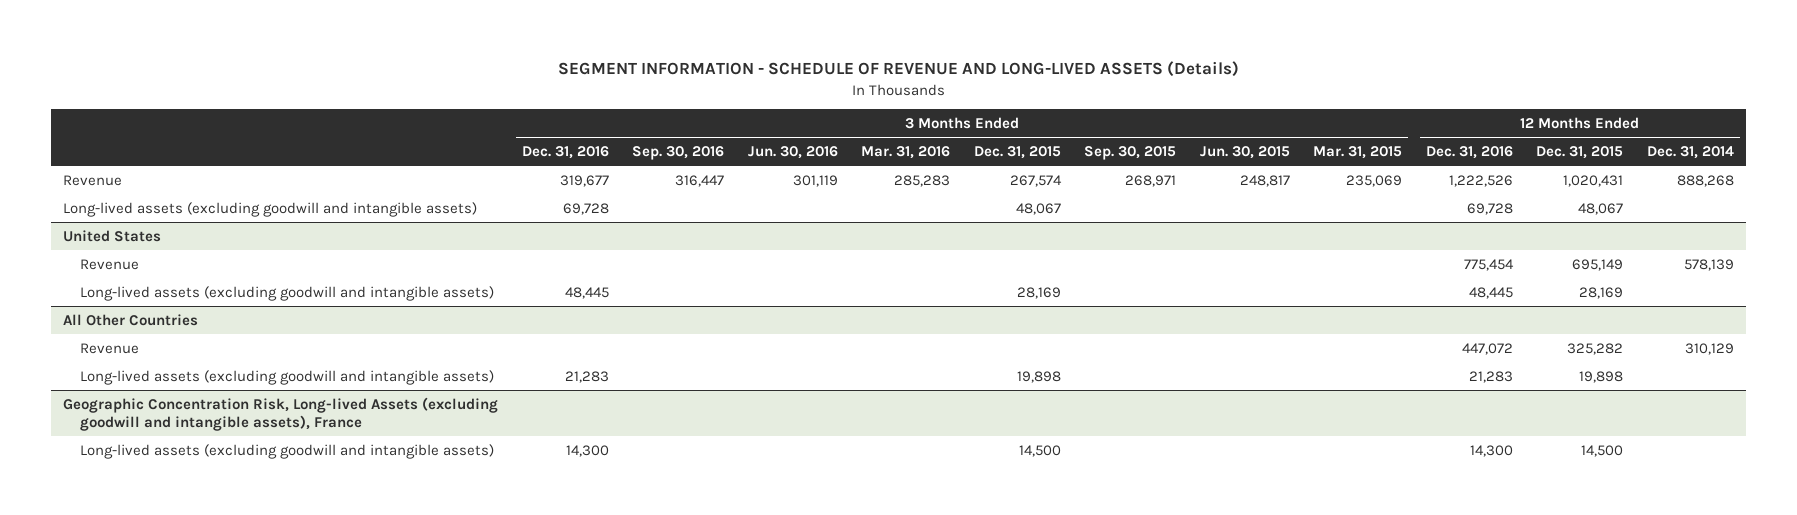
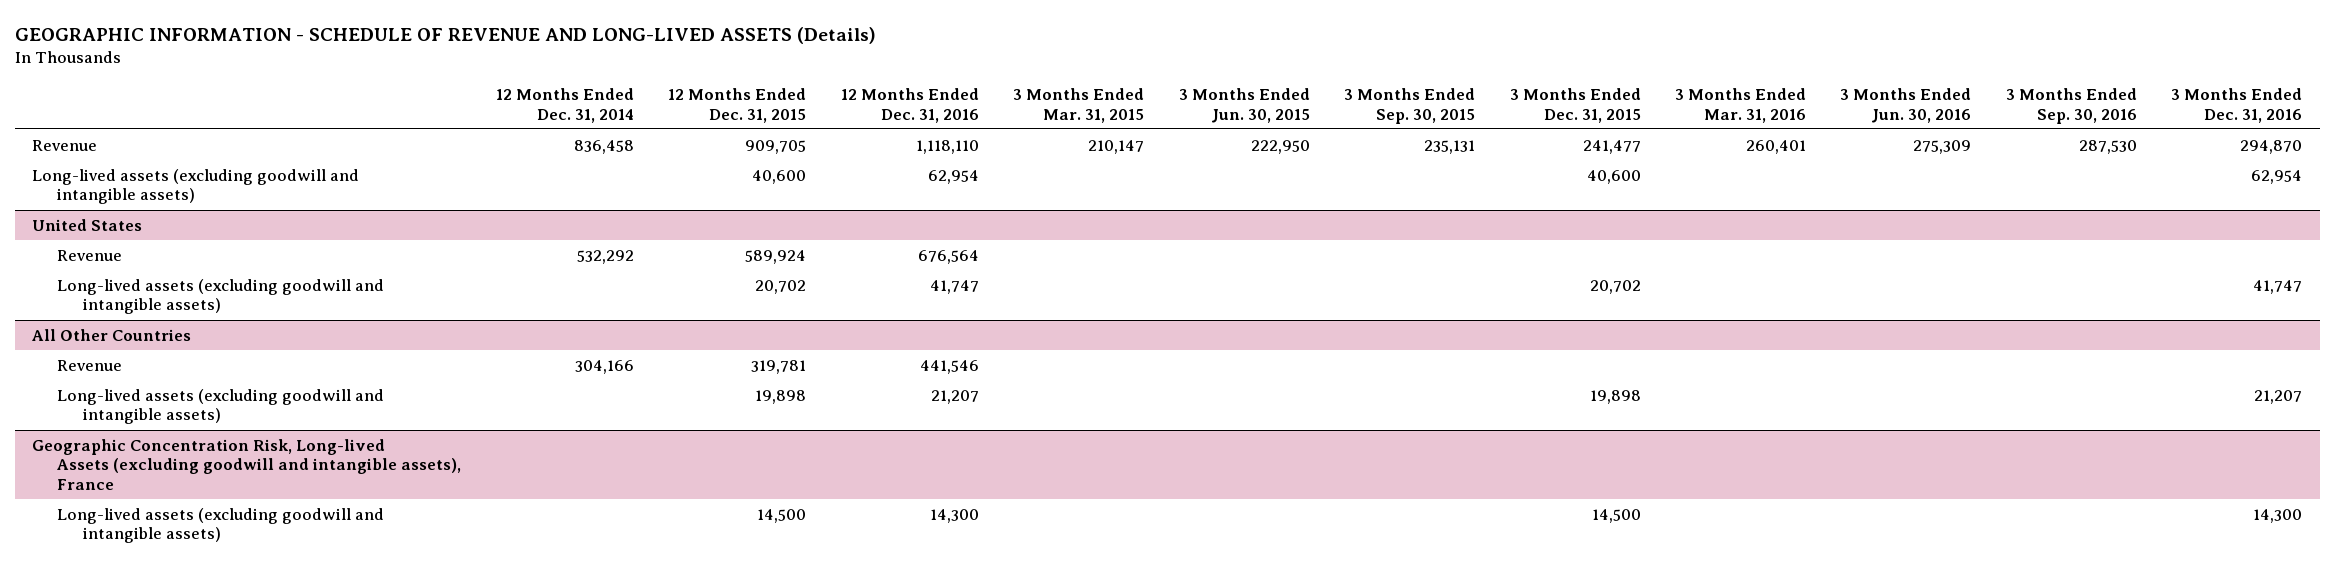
- SEGMENT INFORMATION - SCHEDULE OF REVENUE AND LONG-LIVED ASSETS (Details)
+ GEOGRAPHIC INFORMATION - SCHEDULE OF REVENUE AND LONG-LIVED ASSETS (Details)
- | 3 Months Ended Dec. 31, 2016 | 3 Months Ended Sep. 30, 2016 | 3 Months Ended Jun. 30, 2016 | 3 Months Ended Mar. 31, 2016 | 3 Months Ended Dec. 31, 2015 | 3 Months Ended Sep. 30, 2015 | 3 Months Ended Jun. 30, 2015 | 3 Months Ended Mar. 31, 2015 | 12 Months Ended Dec. 31, 2016 | 12 Months Ended Dec. 31, 2015 | 12 Months Ended Dec. 31, 2014
+ | 12 Months Ended Dec. 31, 2014 | 12 Months Ended Dec. 31, 2015 | 12 Months Ended Dec. 31, 2016 | 3 Months Ended Mar. 31, 2015 | 3 Months Ended Jun. 30, 2015 | 3 Months Ended Sep. 30, 2015 | 3 Months Ended Dec. 31, 2015 | 3 Months Ended Mar. 31, 2016 | 3 Months Ended Jun. 30, 2016 | 3 Months Ended Sep. 30, 2016 | 3 Months Ended Dec. 31, 2016
- Revenue | 319,677 | 316,447 | 301,119 | 285,283 | 267,574 | 268,971 | 248,817 | 235,069 | 1,222,526 | 1,020,431 | 888,268
- Long-lived assets (excluding goodwill and intangible assets) | 69,728 | | | | 48,067 | | | | 69,728 | 48,067 |
+ Revenue | 836,458 | 909,705 | 1,118,110 | 210,147 | 222,950 | 235,131 | 241,477 | 260,401 | 275,309 | 287,530 | 294,870
+ Long-lived assets (excluding goodwill and intangible assets) | | 40,600 | 62,954 | | | | 40,600 | | | | 62,954
@ United States
- Revenue | | | | | | | | | 775,454 | 695,149 | 578,139
- Long-lived assets (excluding goodwill and intangible assets) | 48,445 | | | | 28,169 | | | | 48,445 | 28,169 |
+ Revenue | 532,292 | 589,924 | 676,564 | | | | | | | |
+ Long-lived assets (excluding goodwill and intangible assets) | | 20,702 | 41,747 | | | | 20,702 | | | | 41,747
@ All Other Countries
- Revenue | | | | | | | | | 447,072 | 325,282 | 310,129
- Long-lived assets (excluding goodwill and intangible assets) | 21,283 | | | | 19,898 | | | | 21,283 | 19,898 |
+ Revenue | 304,166 | 319,781 | 441,546 | | | | | | | |
+ Long-lived assets (excluding goodwill and intangible assets) | | 19,898 | 21,207 | | | | 19,898 | | | | 21,207

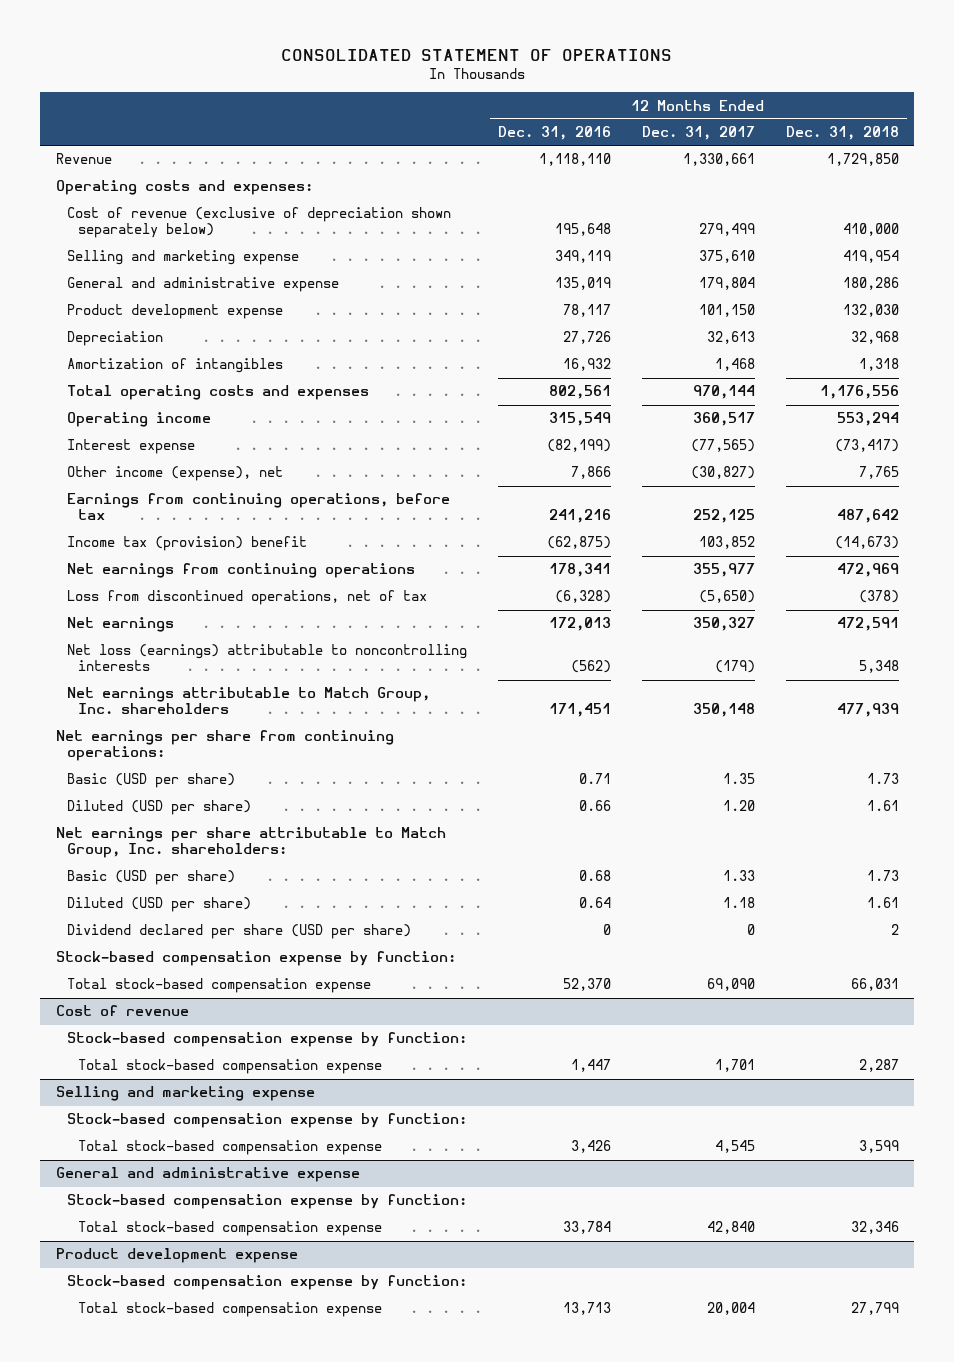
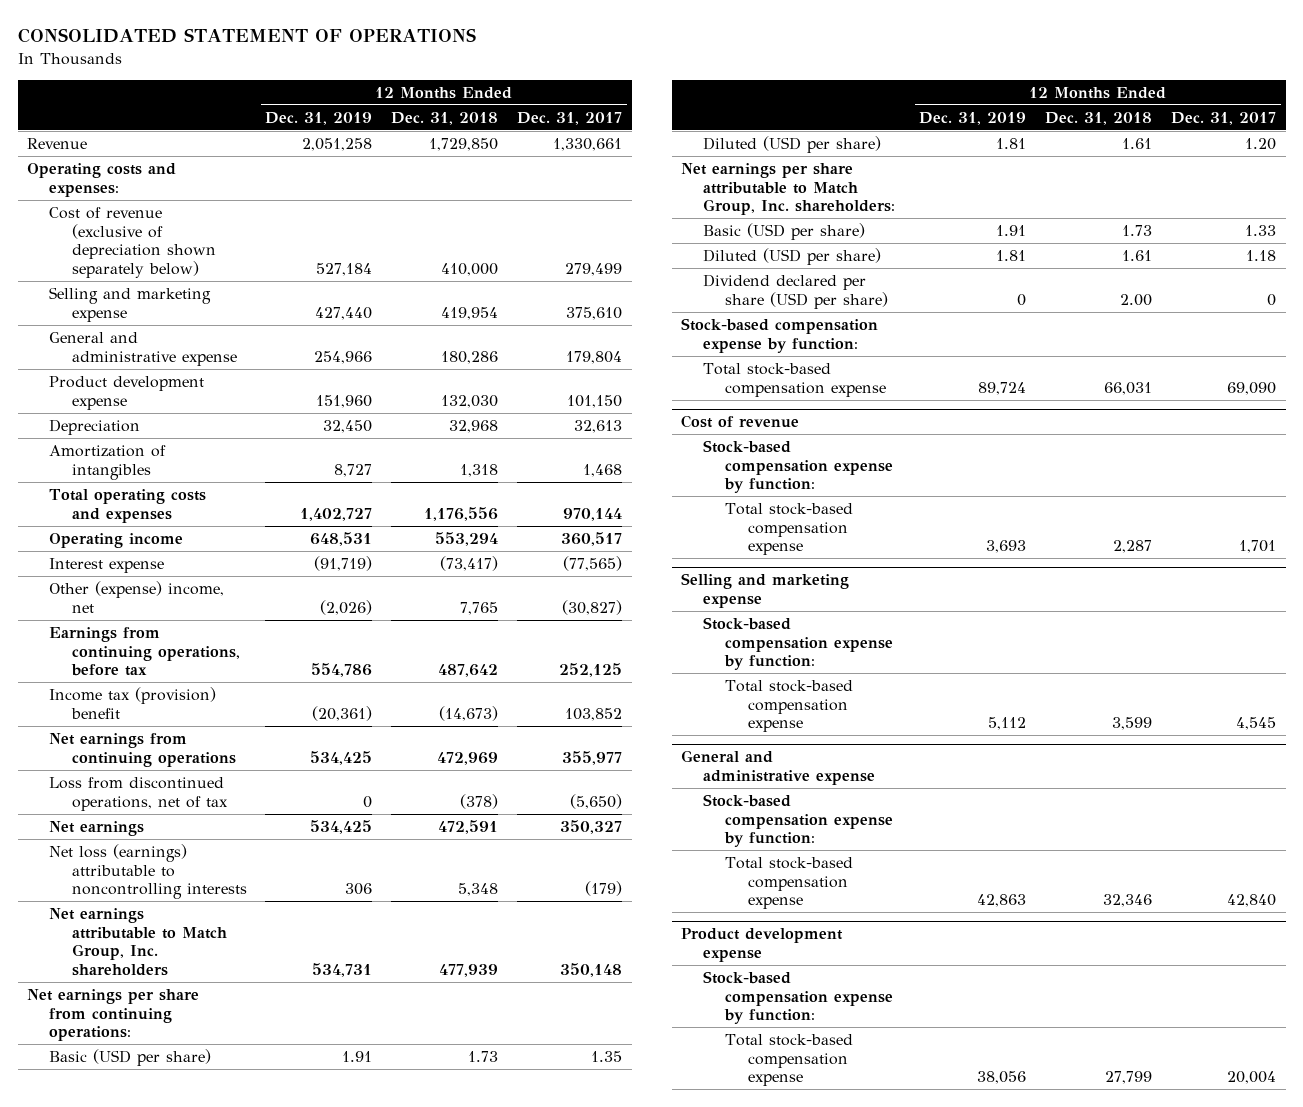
- | 12 Months Ended Dec. 31, 2016 | 12 Months Ended Dec. 31, 2017 | 12 Months Ended Dec. 31, 2018
+ | 12 Months Ended Dec. 31, 2019 | 12 Months Ended Dec. 31, 2018 | 12 Months Ended Dec. 31, 2017
- Other income (expense), net | 7,866 | (30,827) | 7,765
+ Other (expense) income, net | (2,026) | 7,765 | (30,827)
- Dividend declared per share (USD per share) | 0 | 0 | 2
+ Dividend declared per share (USD per share) | 0 | 2.00 | 0

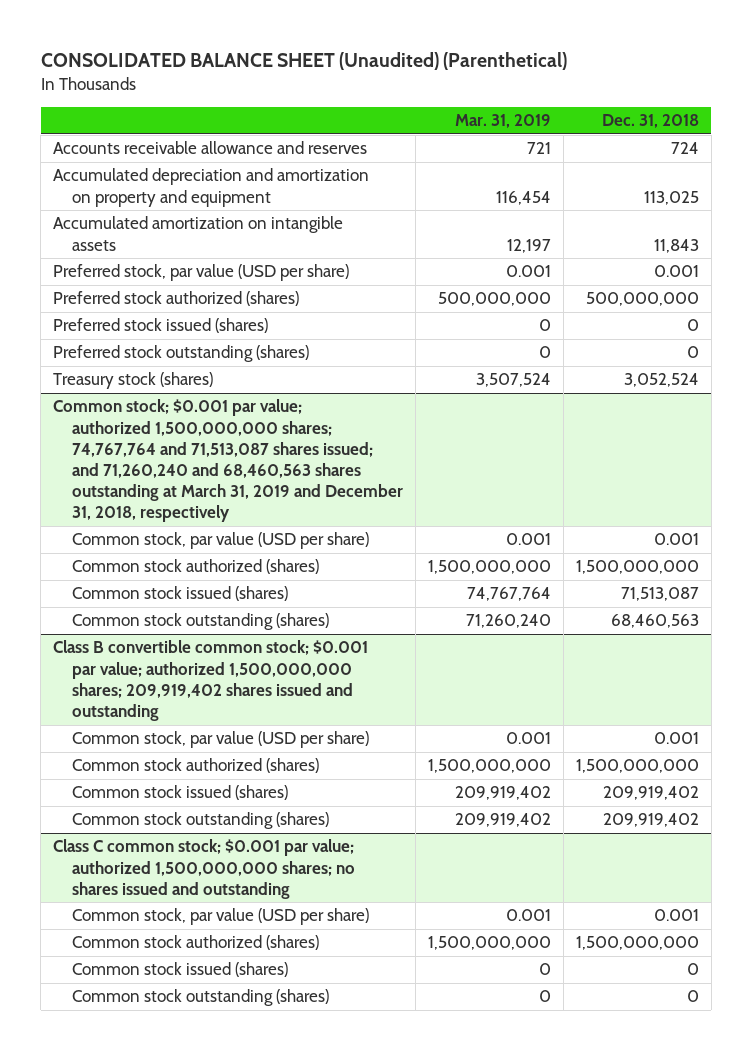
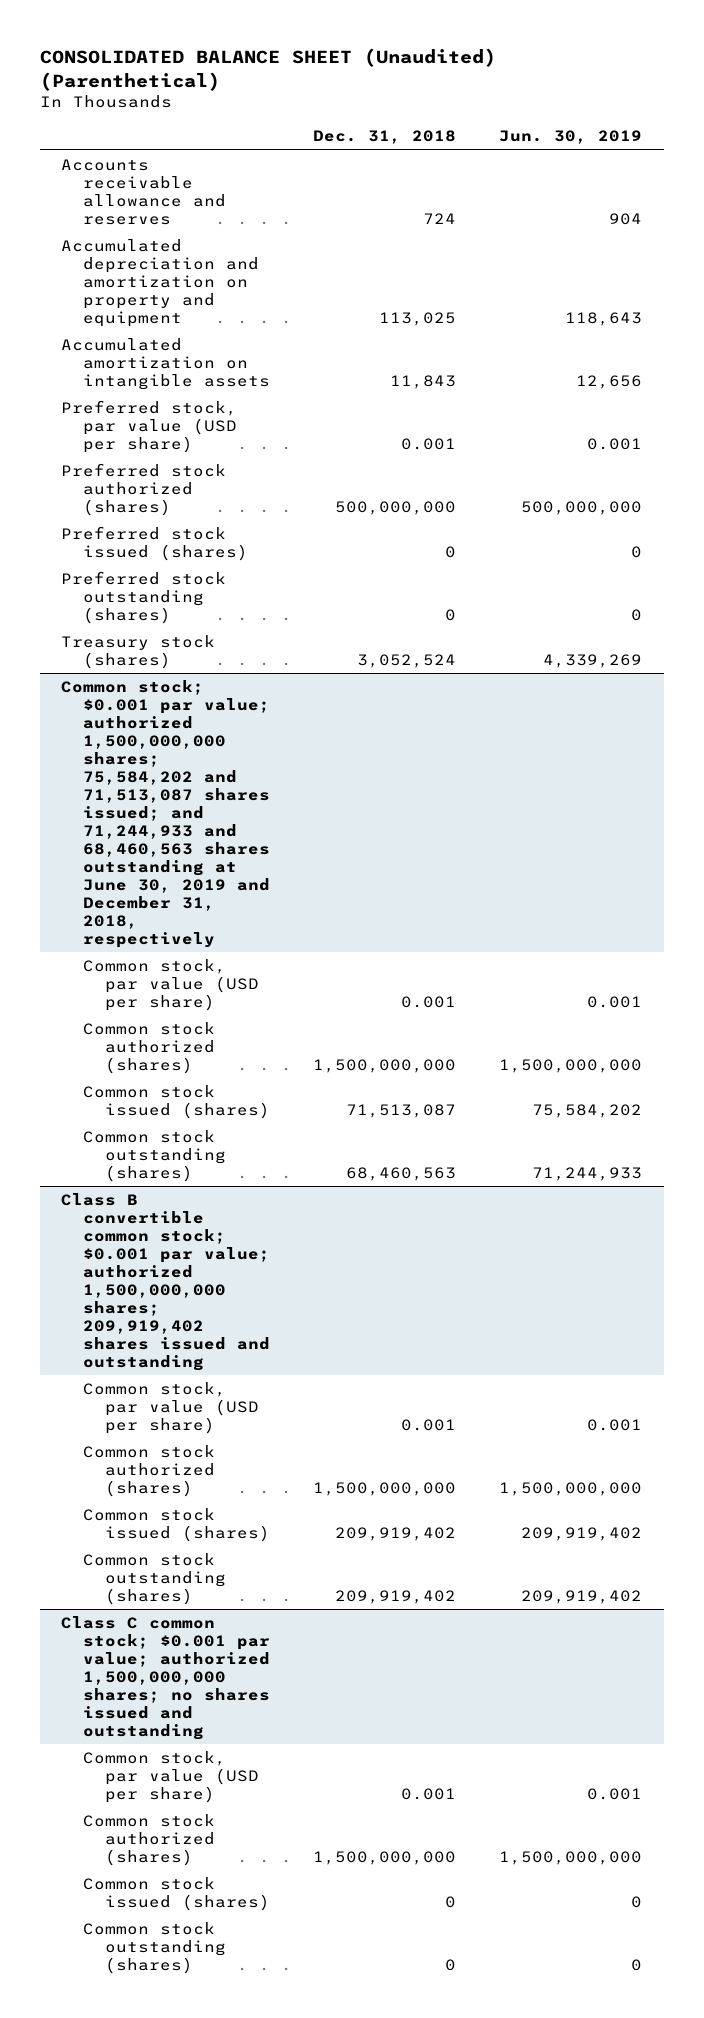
- | Mar. 31, 2019 | Dec. 31, 2018
+ | Dec. 31, 2018 | Jun. 30, 2019
- Common stock; $0.001 par value; authorized 1,500,000,000 shares; 74,767,764 and 71,513,087 shares issued; and 71,260,240 and 68,460,563 shares outstanding at March 31, 2019 and December 31, 2018, respectively
+ Common stock; $0.001 par value; authorized 1,500,000,000 shares; 75,584,202 and 71,513,087 shares issued; and 71,244,933 and 68,460,563 shares outstanding at June 30, 2019 and December 31, 2018, respectively

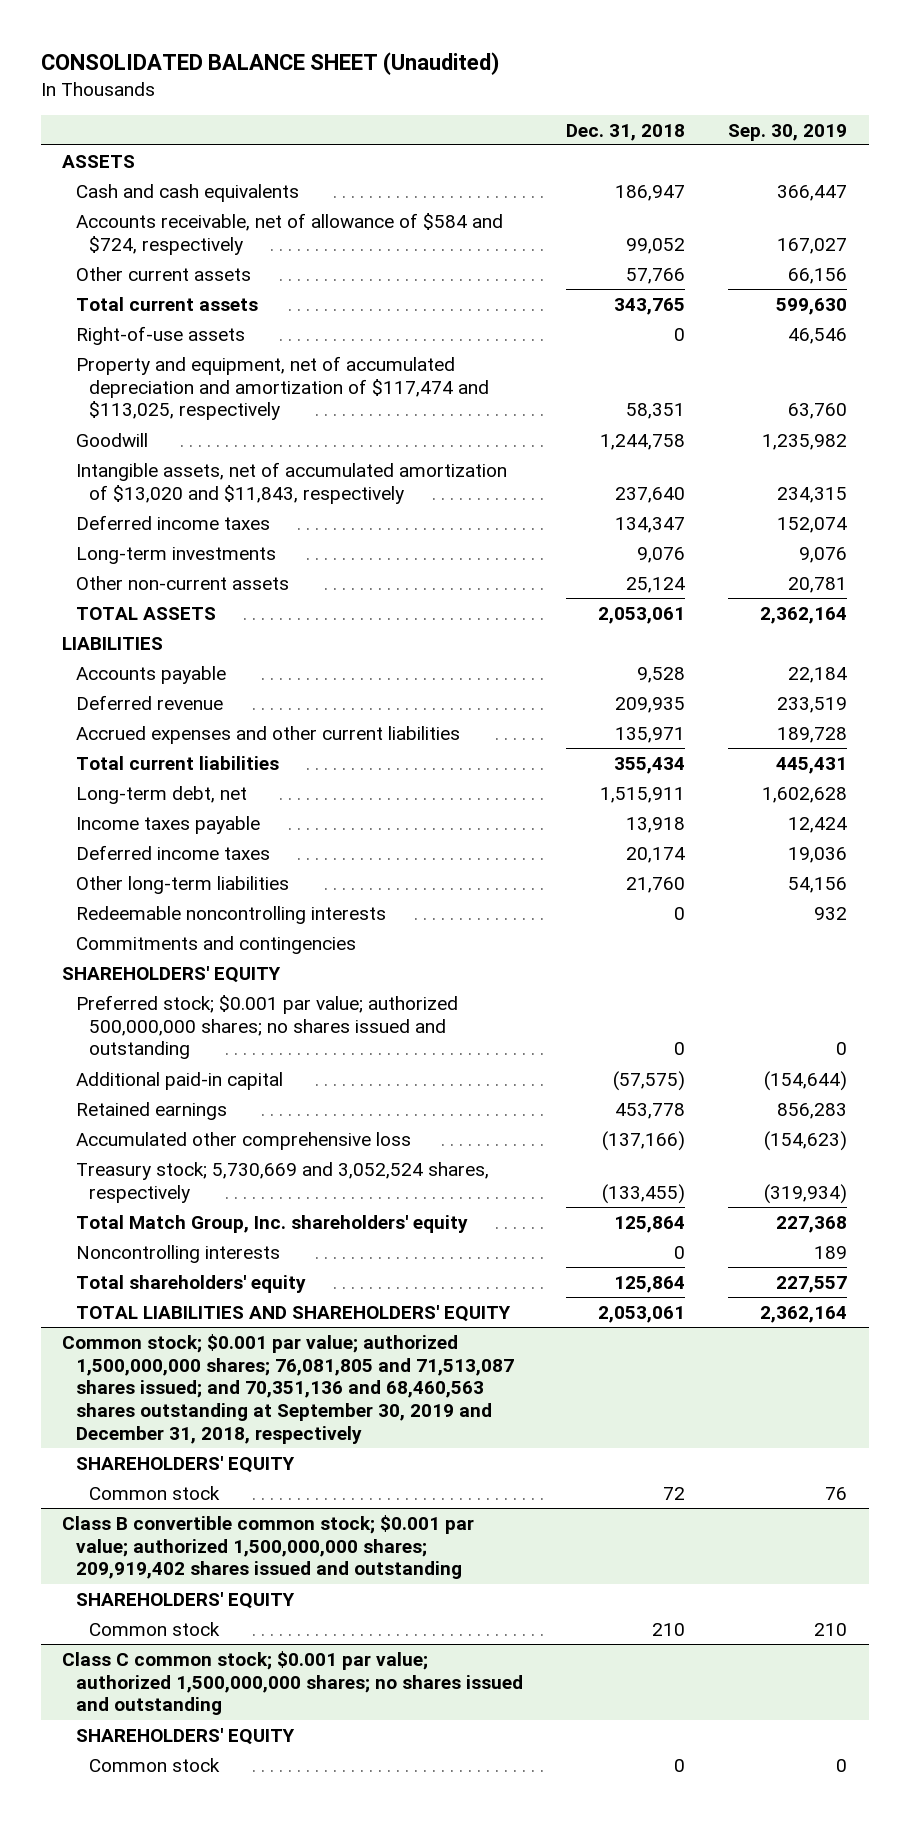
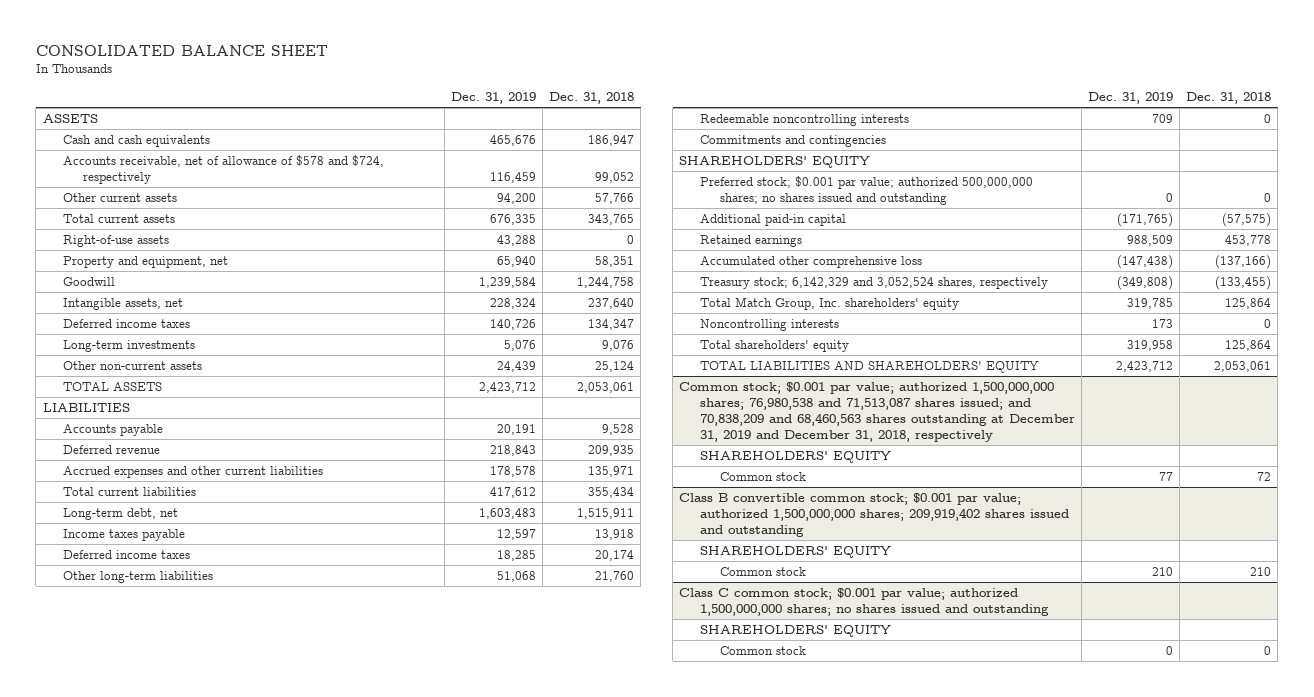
- CONSOLIDATED BALANCE SHEET (Unaudited)
+ CONSOLIDATED BALANCE SHEET
- | Dec. 31, 2018 | Sep. 30, 2019
+ | Dec. 31, 2019 | Dec. 31, 2018
- Accounts receivable, net of allowance of $584 and $724, respectively | 99,052 | 167,027
+ Accounts receivable, net of allowance of $578 and $724, respectively | 116,459 | 99,052
- Property and equipment, net of accumulated depreciation and amortization of $117,474 and $113,025, respectively | 58,351 | 63,760
+ Property and equipment, net | 65,940 | 58,351
- Intangible assets, net of accumulated amortization of $13,020 and $11,843, respectively | 237,640 | 234,315
+ Intangible assets, net | 228,324 | 237,640
- Treasury stock; 5,730,669 and 3,052,524 shares, respectively | (133,455) | (319,934)
+ Treasury stock; 6,142,329 and 3,052,524 shares, respectively | (349,808) | (133,455)
- Common stock; $0.001 par value; authorized 1,500,000,000 shares; 76,081,805 and 71,513,087 shares issued; and 70,351,136 and 68,460,563 shares outstanding at September 30, 2019 and December 31, 2018, respectively
+ Common stock; $0.001 par value; authorized 1,500,000,000 shares; 76,980,538 and 71,513,087 shares issued; and 70,838,209 and 68,460,563 shares outstanding at December 31, 2019 and December 31, 2018, respectively

